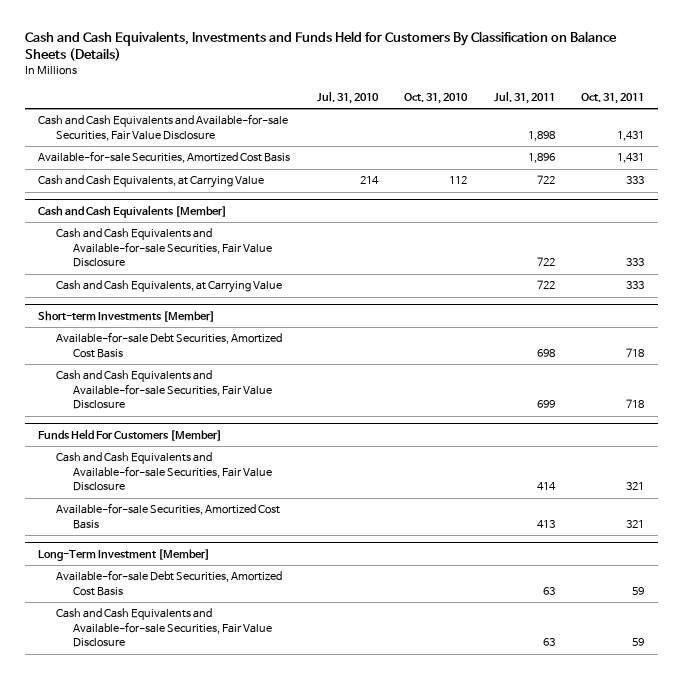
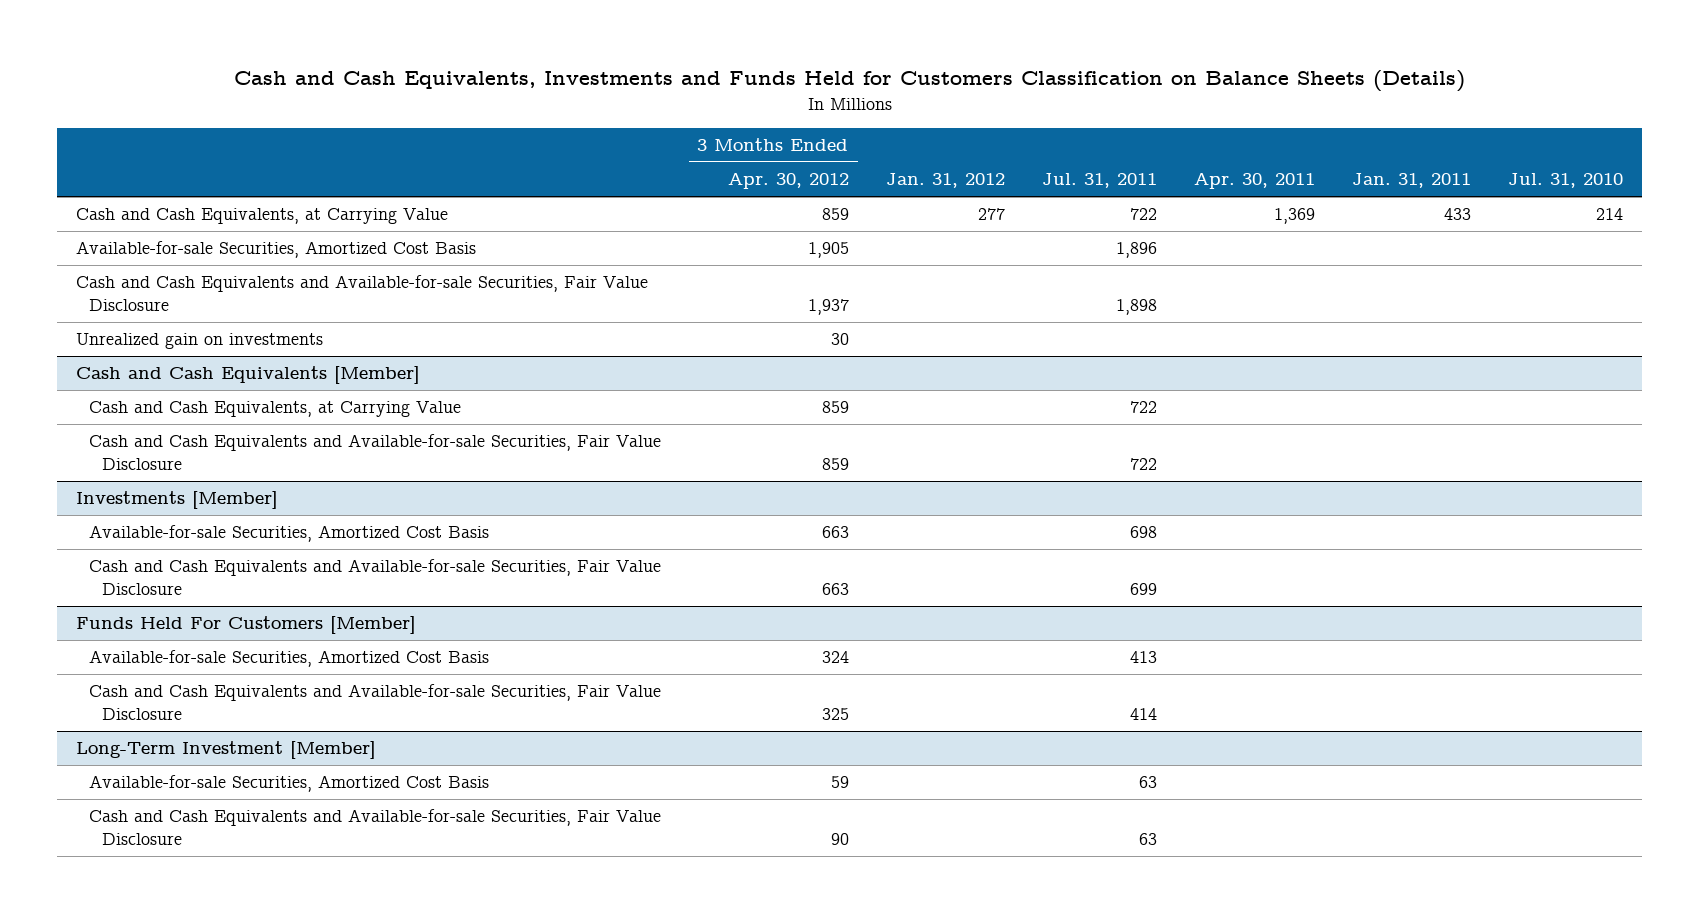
- Cash and Cash Equivalents, Investments and Funds Held for Customers By Classification on Balance Sheets (Details)
+ Cash and Cash Equivalents, Investments and Funds Held for Customers Classification on Balance Sheets (Details)
- | Jul. 31, 2010 | Oct. 31, 2010 | Jul. 31, 2011 | Oct. 31, 2011
+ | 3 Months Ended Apr. 30, 2012 | Jan. 31, 2012 | Jul. 31, 2011 | Apr. 30, 2011 | Jan. 31, 2011 | Jul. 31, 2010
moved down: Available-for-sale Securities, Amortized Cost Basis | 1,905 | | 1,896 | | |
moved down: Cash and Cash Equivalents and Available-for-sale Securities, Fair Value Disclosure | 1,937 | | 1,898 | | |
+ Unrealized gain on investments | 30 | | | | |
- Short-term Investments [Member]
- Available-for-sale Debt Securities, Amortized Cost Basis | | | 698 | 718
@ Cash and Cash Equivalents [Member]
moved down: Cash and Cash Equivalents and Available-for-sale Securities, Fair Value Disclosure | 859 | | 722 | | |
+ Investments [Member]
+ Available-for-sale Securities, Amortized Cost Basis | 663 | | 698 | | |
@ Funds Held For Customers [Member]
moved down: Cash and Cash Equivalents and Available-for-sale Securities, Fair Value Disclosure | 325 | | 414 | | |
@ Long-Term Investment [Member]
- Available-for-sale Debt Securities, Amortized Cost Basis | | | 63 | 59
+ Available-for-sale Securities, Amortized Cost Basis | 59 | | 63 | | |

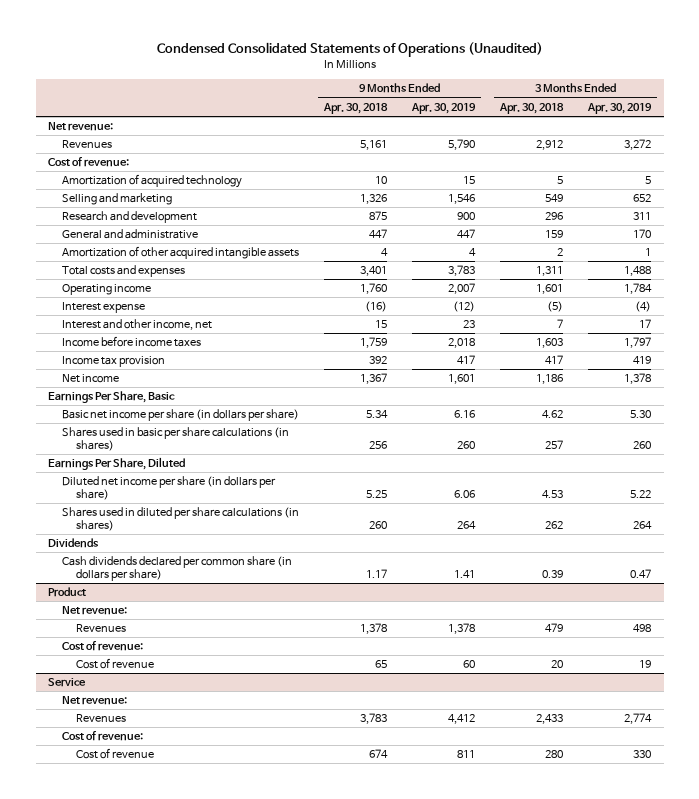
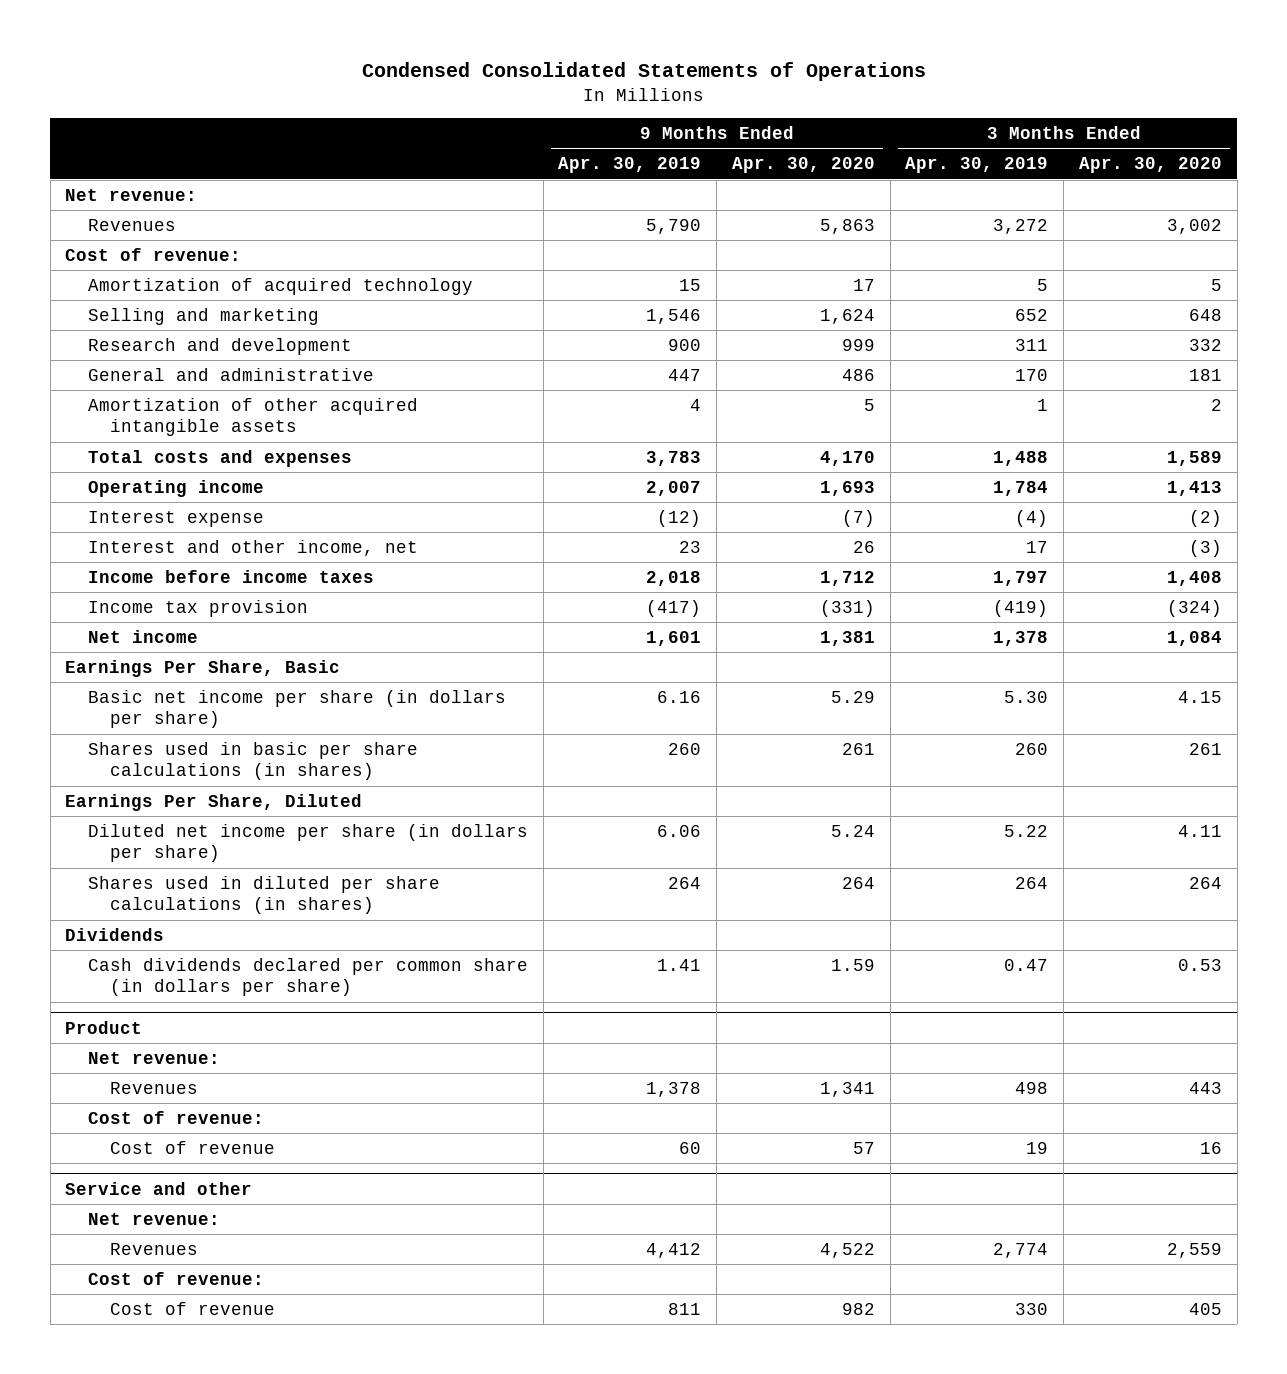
- Condensed Consolidated Statements of Operations (Unaudited)
+ Condensed Consolidated Statements of Operations
- | 9 Months Ended Apr. 30, 2018 | 9 Months Ended Apr. 30, 2019 | 3 Months Ended Apr. 30, 2018 | 3 Months Ended Apr. 30, 2019
+ | 9 Months Ended Apr. 30, 2019 | 9 Months Ended Apr. 30, 2020 | 3 Months Ended Apr. 30, 2019 | 3 Months Ended Apr. 30, 2020
- Income tax provision | 392 | 417 | 417 | 419
+ Income tax provision | (417) | (331) | (419) | (324)
- Service
+ Service and other

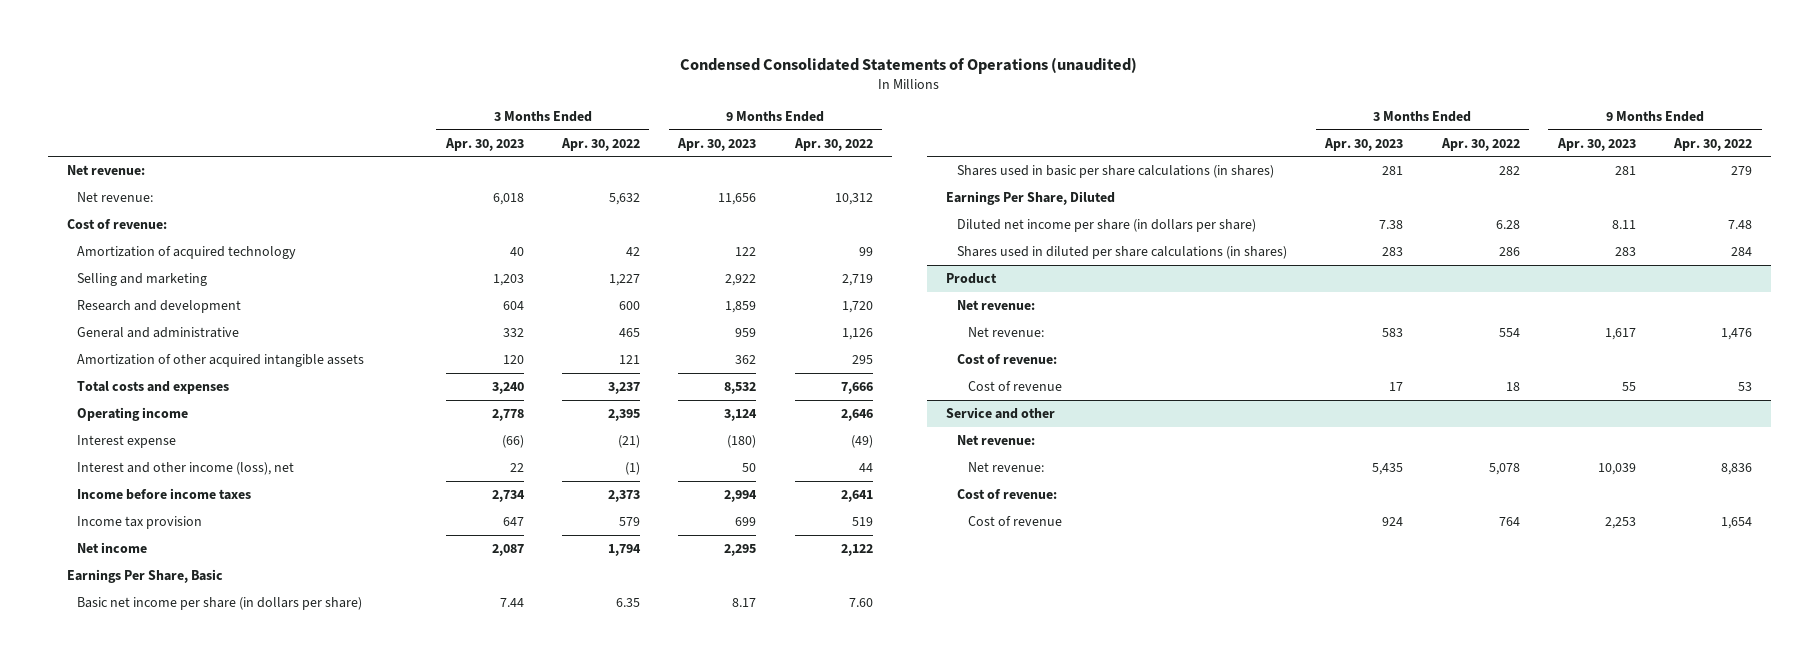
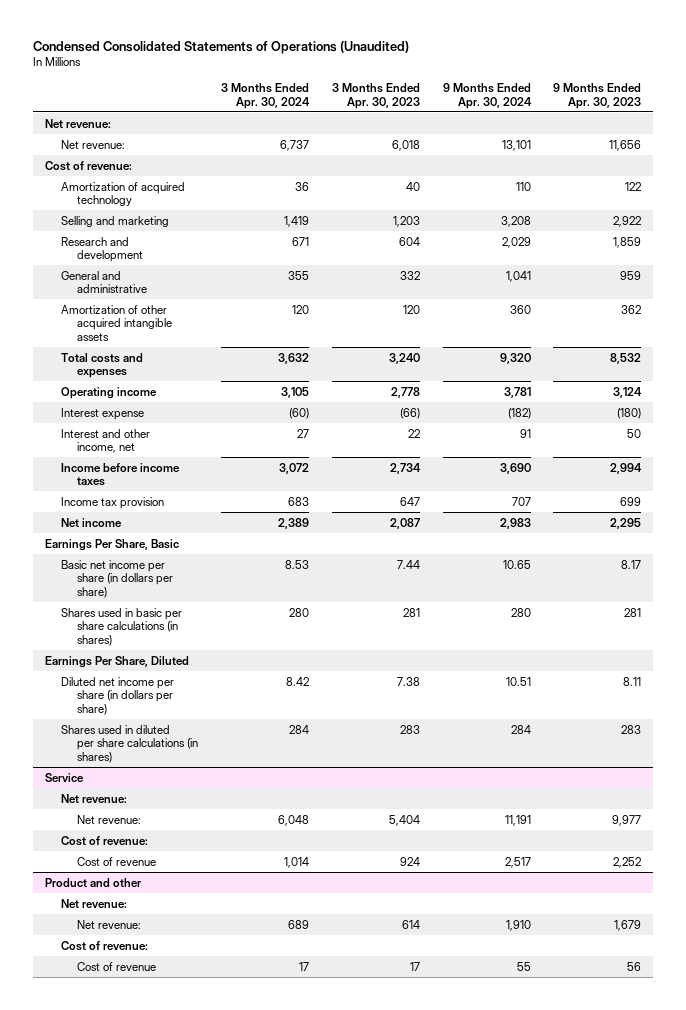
- Condensed Consolidated Statements of Operations (unaudited)
+ Condensed Consolidated Statements of Operations (Unaudited)
- | 3 Months Ended Apr. 30, 2023 | 3 Months Ended Apr. 30, 2022 | 9 Months Ended Apr. 30, 2023 | 9 Months Ended Apr. 30, 2022
+ | 3 Months Ended Apr. 30, 2024 | 3 Months Ended Apr. 30, 2023 | 9 Months Ended Apr. 30, 2024 | 9 Months Ended Apr. 30, 2023
- Interest and other income (loss), net | 22 | (1) | 50 | 44
+ Interest and other income, net | 27 | 22 | 91 | 50
- Product
+ Service
- Net revenue: | 583 | 554 | 1,617 | 1,476
+ Net revenue: | 6,048 | 5,404 | 11,191 | 9,977
- Cost of revenue | 17 | 18 | 55 | 53
- Service and other
+ Cost of revenue | 1,014 | 924 | 2,517 | 2,252
+ Product and other
- Net revenue: | 5,435 | 5,078 | 10,039 | 8,836
+ Net revenue: | 689 | 614 | 1,910 | 1,679
- Cost of revenue | 924 | 764 | 2,253 | 1,654
+ Cost of revenue | 17 | 17 | 55 | 56

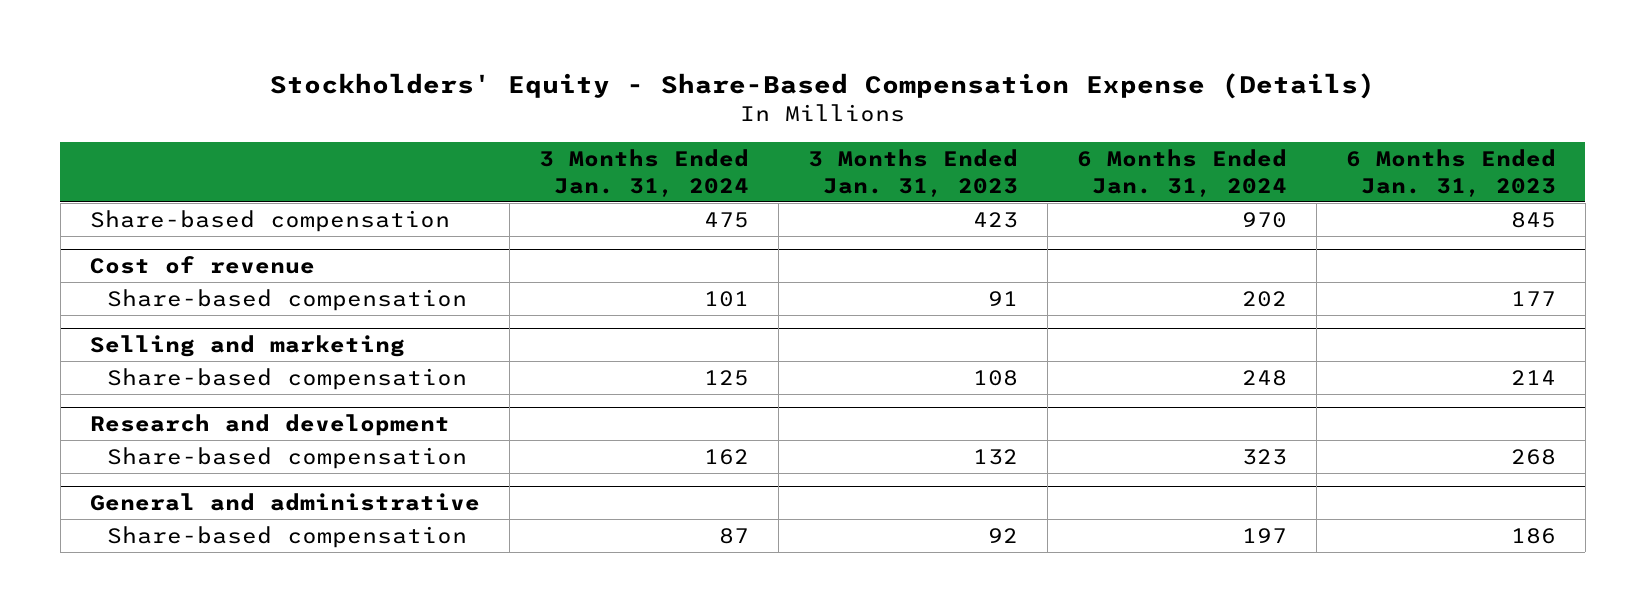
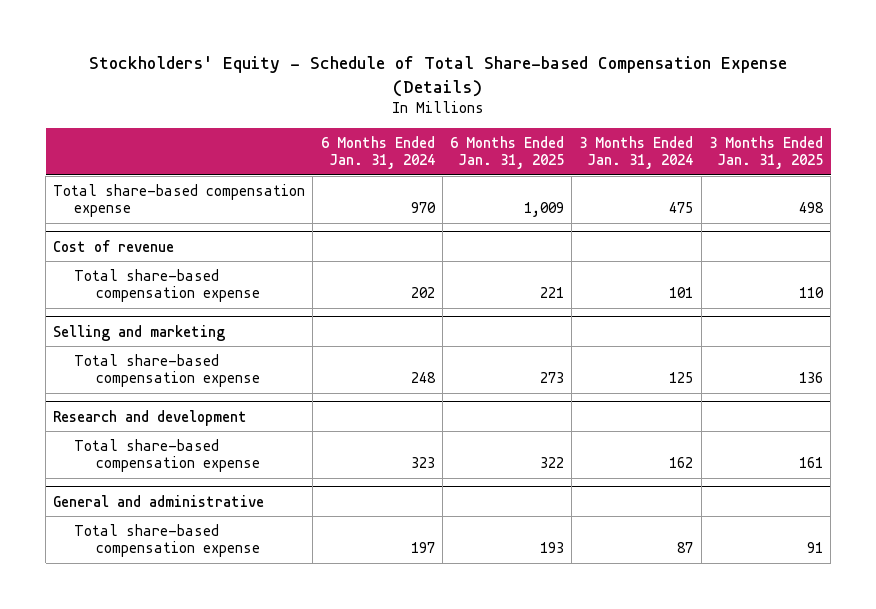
- Stockholders' Equity - Share-Based Compensation Expense (Details)
+ Stockholders' Equity - Schedule of Total Share-based Compensation Expense (Details)
- | 3 Months Ended Jan. 31, 2024 | 3 Months Ended Jan. 31, 2023 | 6 Months Ended Jan. 31, 2024 | 6 Months Ended Jan. 31, 2023
+ | 6 Months Ended Jan. 31, 2024 | 6 Months Ended Jan. 31, 2025 | 3 Months Ended Jan. 31, 2024 | 3 Months Ended Jan. 31, 2025
- Share-based compensation | 475 | 423 | 970 | 845
+ Total share-based compensation expense | 970 | 1,009 | 475 | 498
@ Cost of revenue
- Share-based compensation | 101 | 91 | 202 | 177
+ Total share-based compensation expense | 202 | 221 | 101 | 110
@ Selling and marketing
- Share-based compensation | 125 | 108 | 248 | 214
+ Total share-based compensation expense | 248 | 273 | 125 | 136
@ Research and development
- Share-based compensation | 162 | 132 | 323 | 268
+ Total share-based compensation expense | 323 | 322 | 162 | 161
@ General and administrative
- Share-based compensation | 87 | 92 | 197 | 186
+ Total share-based compensation expense | 197 | 193 | 87 | 91

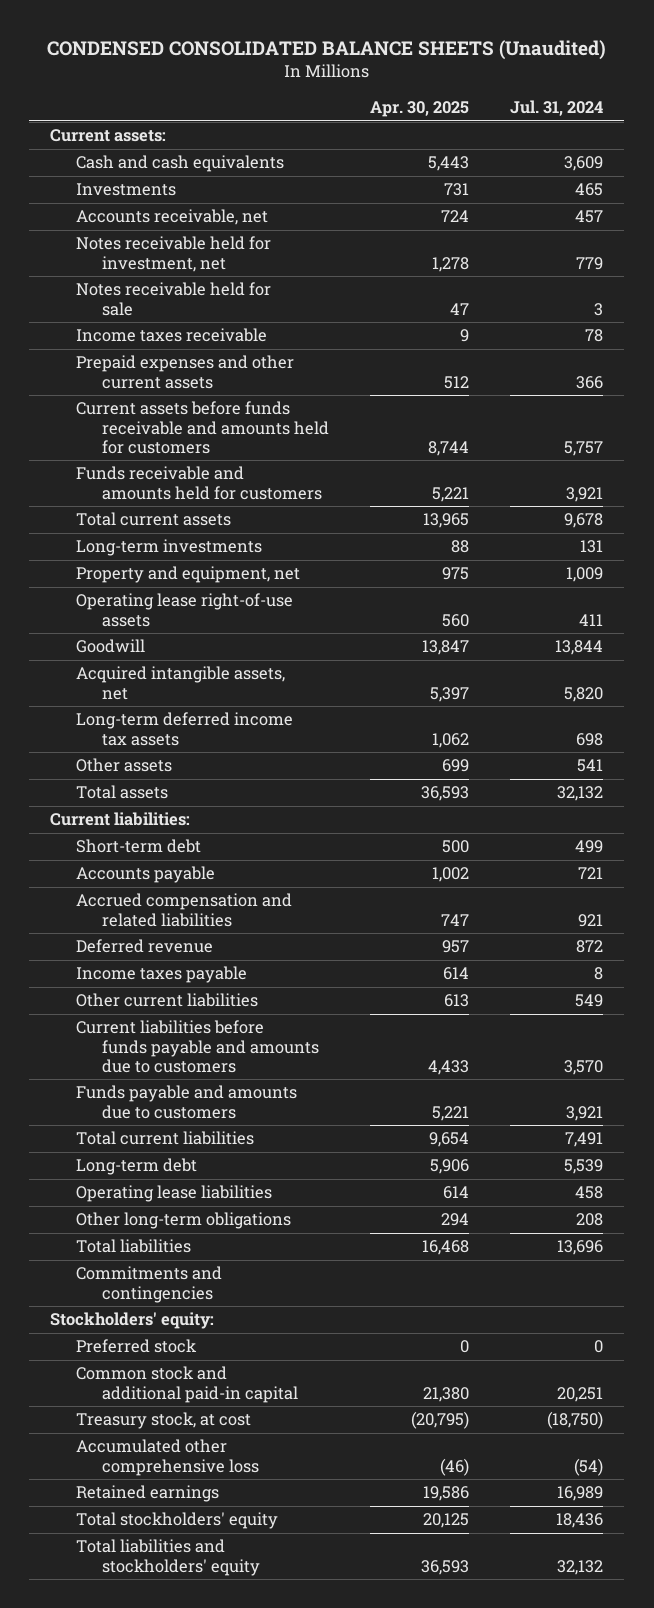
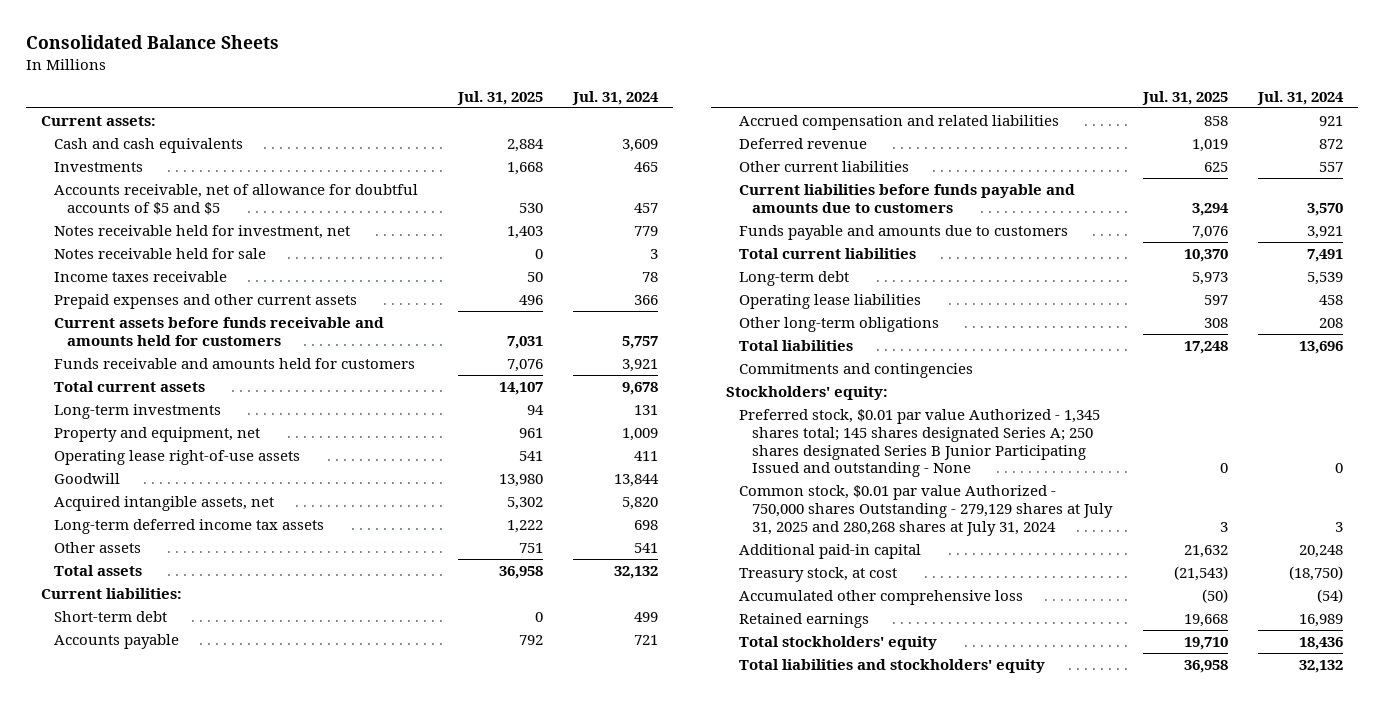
- CONDENSED CONSOLIDATED BALANCE SHEETS (Unaudited)
+ Consolidated Balance Sheets
- | Apr. 30, 2025 | Jul. 31, 2024
+ | Jul. 31, 2025 | Jul. 31, 2024
- Accounts receivable, net | 724 | 457
+ Accounts receivable, net of allowance for doubtful accounts of $5 and $5 | 530 | 457
- Income taxes payable | 614 | 8
- Other current liabilities | 613 | 549
+ Other current liabilities | 625 | 557
- Preferred stock | 0 | 0
- Common stock and additional paid-in capital | 21,380 | 20,251
+ Preferred stock, $0.01 par value Authorized - 1,345 shares total; 145 shares designated Series A; 250 shares designated Series B Junior Participating Issued and outstanding - None | 0 | 0
+ Common stock, $0.01 par value Authorized - 750,000 shares Outstanding - 279,129 shares at July 31, 2025 and 280,268 shares at July 31, 2024 | 3 | 3
+ Additional paid-in capital | 21,632 | 20,248

